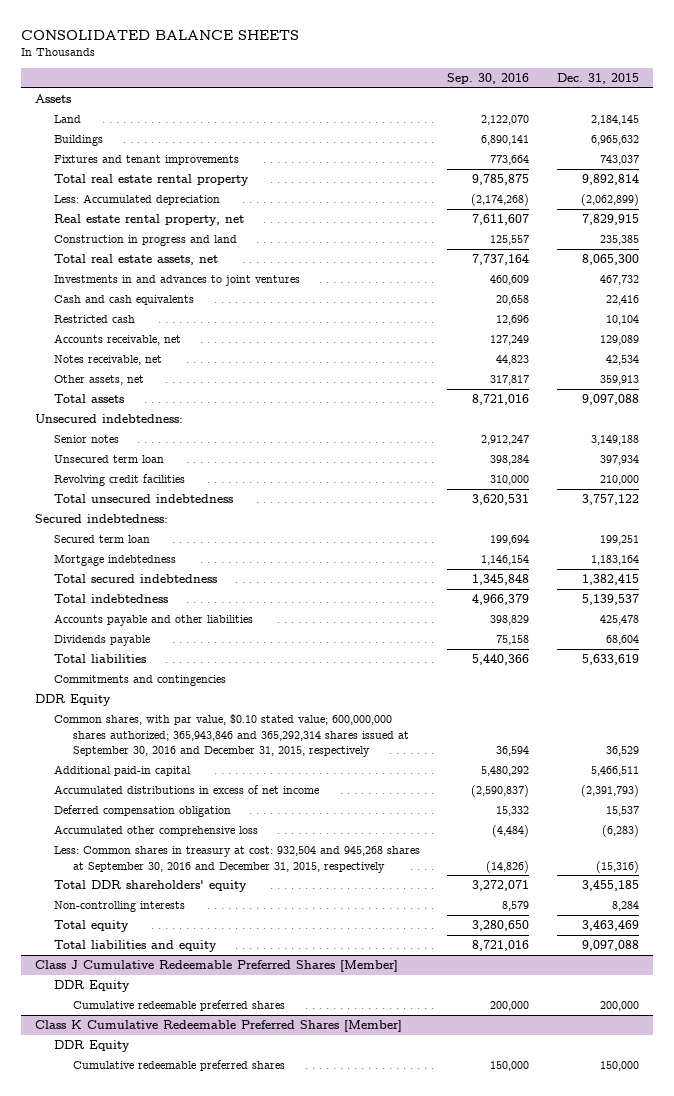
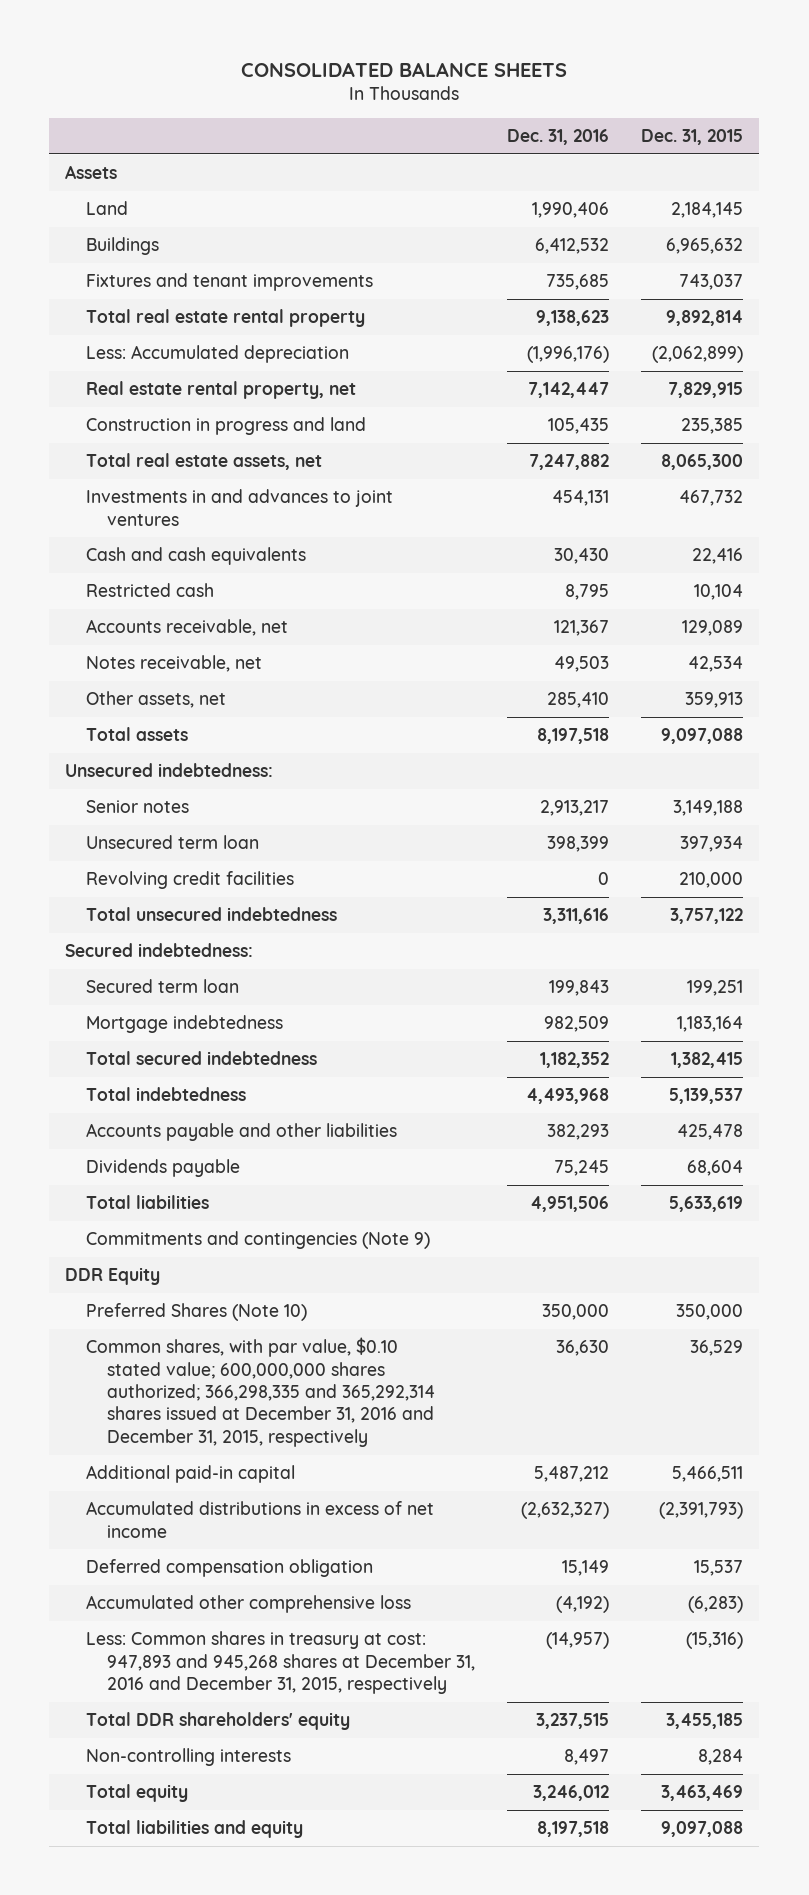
- | Sep. 30, 2016 | Dec. 31, 2015
+ | Dec. 31, 2016 | Dec. 31, 2015
- Commitments and contingencies
+ Commitments and contingencies (Note 9)
- Common shares, with par value, $0.10 stated value; 600,000,000 shares authorized; 365,943,846 and 365,292,314 shares issued at September 30, 2016 and December 31, 2015, respectively | 36,594 | 36,529
+ Preferred Shares (Note 10) | 350,000 | 350,000
+ Common shares, with par value, $0.10 stated value; 600,000,000 shares authorized; 366,298,335 and 365,292,314 shares issued at December 31, 2016 and December 31, 2015, respectively | 36,630 | 36,529
- Less: Common shares in treasury at cost: 932,504 and 945,268 shares at September 30, 2016 and December 31, 2015, respectively | (14,826) | (15,316)
+ Less: Common shares in treasury at cost: 947,893 and 945,268 shares at December 31, 2016 and December 31, 2015, respectively | (14,957) | (15,316)
- Class J Cumulative Redeemable Preferred Shares [Member]
- DDR Equity
- Cumulative redeemable preferred shares | 200,000 | 200,000
- Class K Cumulative Redeemable Preferred Shares [Member]
- DDR Equity
- Cumulative redeemable preferred shares | 150,000 | 150,000

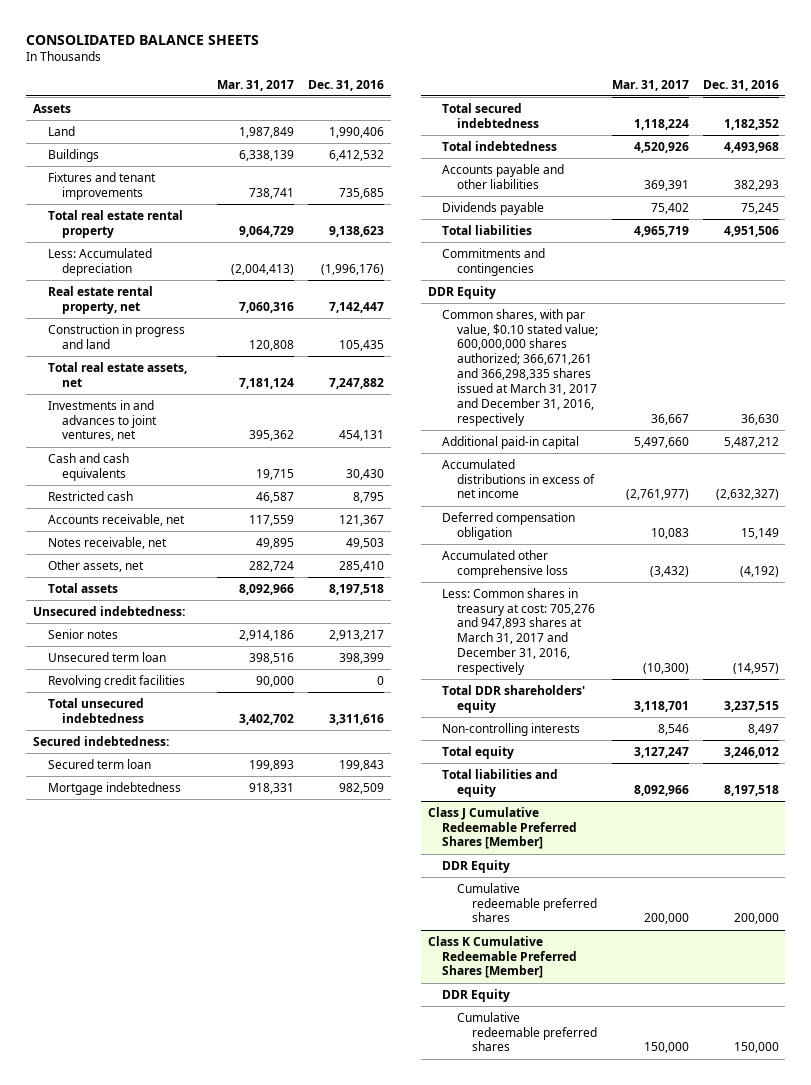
- | Dec. 31, 2016 | Dec. 31, 2015
+ | Mar. 31, 2017 | Dec. 31, 2016
- Investments in and advances to joint ventures | 454,131 | 467,732
+ Investments in and advances to joint ventures, net | 395,362 | 454,131
- Commitments and contingencies (Note 9)
+ Commitments and contingencies
- Preferred Shares (Note 10) | 350,000 | 350,000
- Common shares, with par value, $0.10 stated value; 600,000,000 shares authorized; 366,298,335 and 365,292,314 shares issued at December 31, 2016 and December 31, 2015, respectively | 36,630 | 36,529
+ Common shares, with par value, $0.10 stated value; 600,000,000 shares authorized; 366,671,261 and 366,298,335 shares issued at March 31, 2017 and December 31, 2016, respectively | 36,667 | 36,630
- Less: Common shares in treasury at cost: 947,893 and 945,268 shares at December 31, 2016 and December 31, 2015, respectively | (14,957) | (15,316)
+ Less: Common shares in treasury at cost: 705,276 and 947,893 shares at March 31, 2017 and December 31, 2016, respectively | (10,300) | (14,957)
+ Class J Cumulative Redeemable Preferred Shares [Member]
+ DDR Equity
+ Cumulative redeemable preferred shares | 200,000 | 200,000
+ Class K Cumulative Redeemable Preferred Shares [Member]
+ DDR Equity
+ Cumulative redeemable preferred shares | 150,000 | 150,000

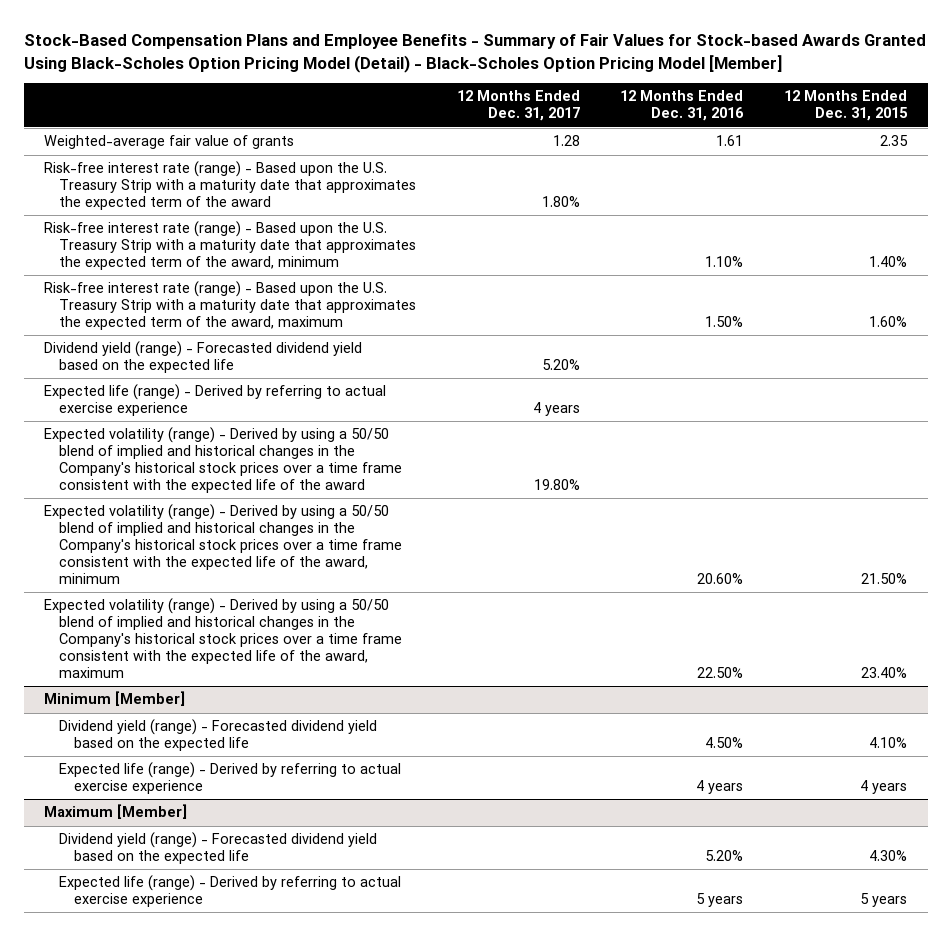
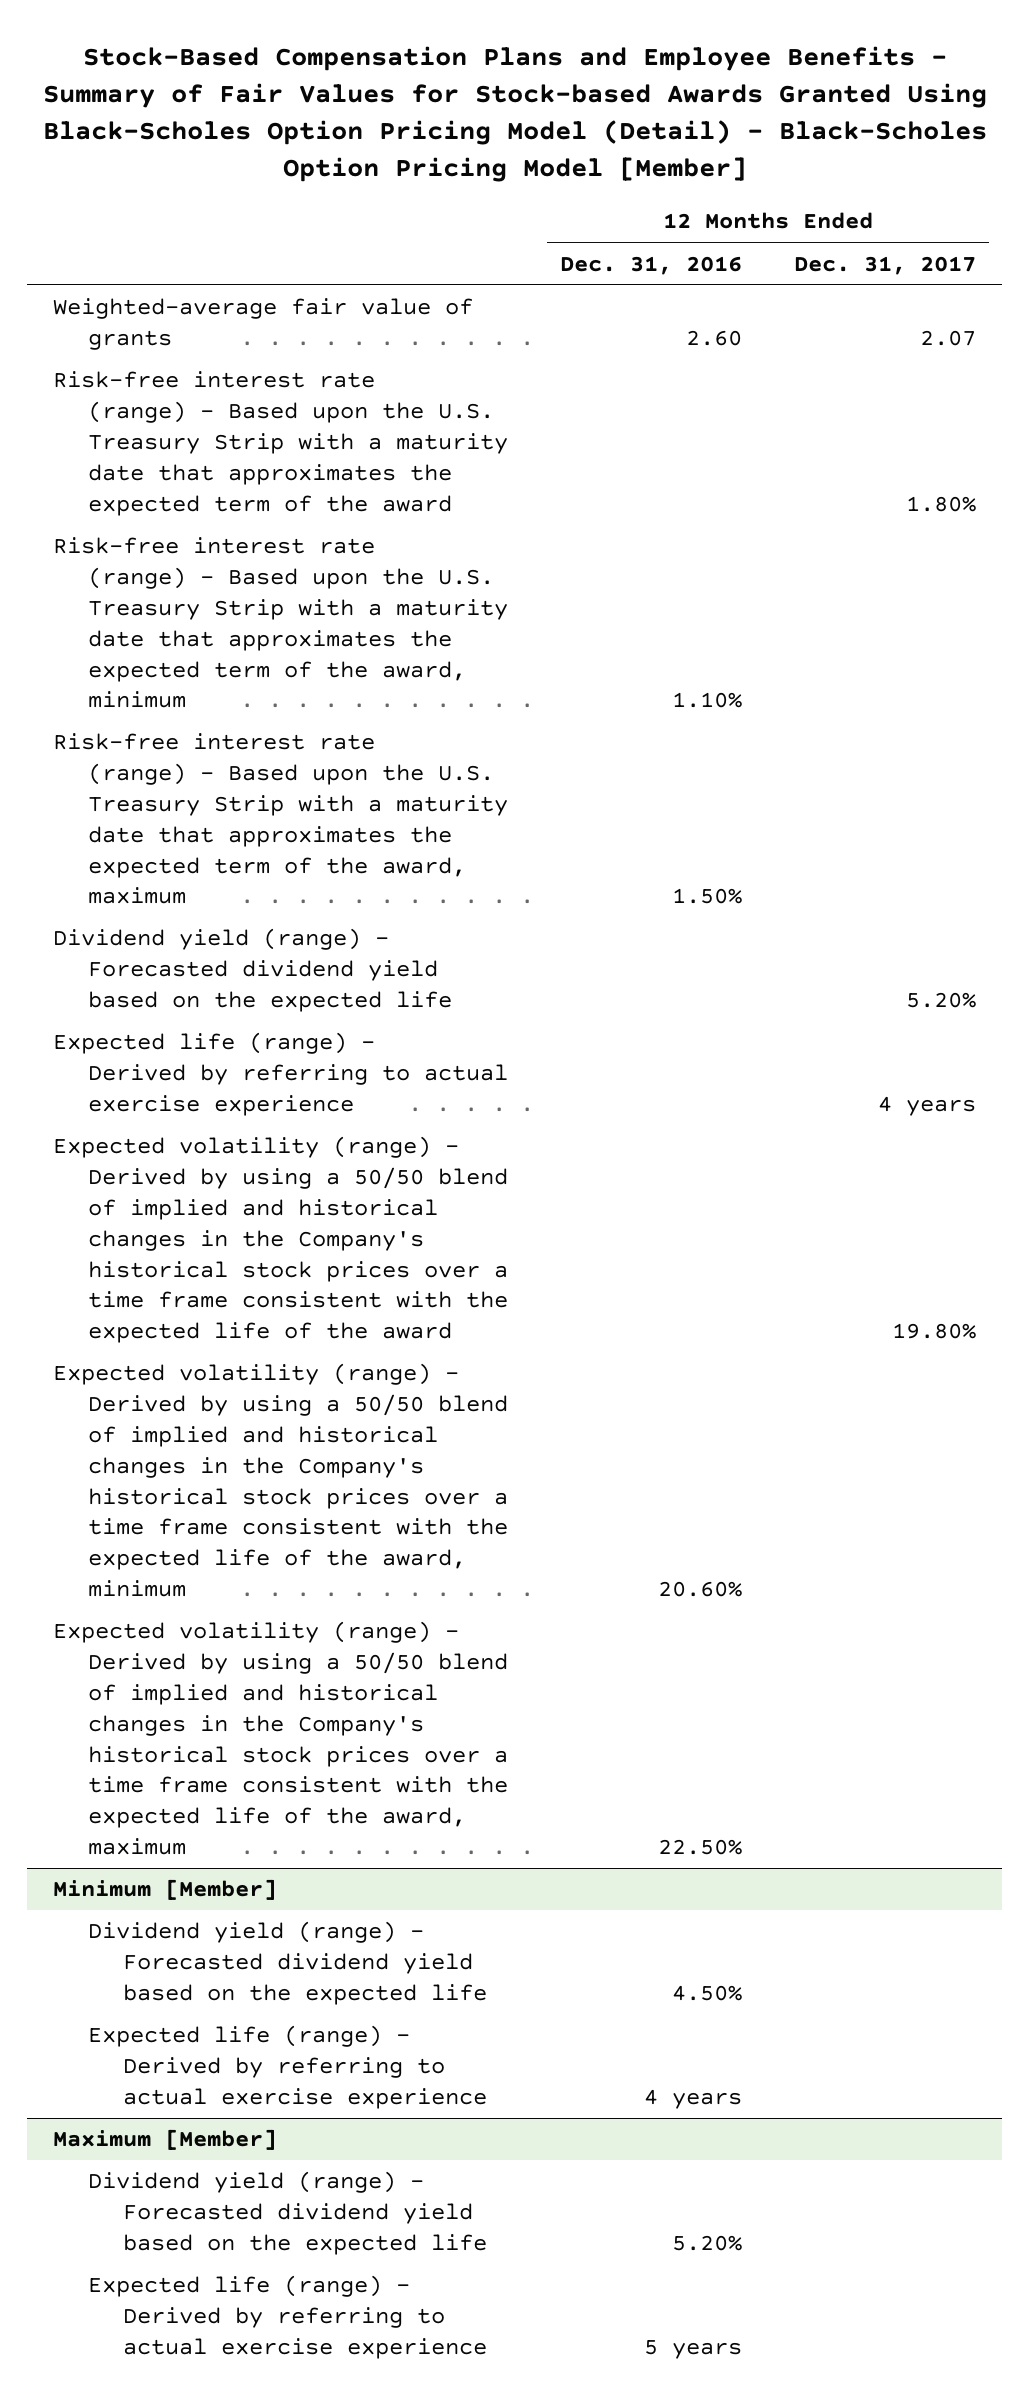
- | 12 Months Ended Dec. 31, 2017 | 12 Months Ended Dec. 31, 2016 | 12 Months Ended Dec. 31, 2015
+ | 12 Months Ended Dec. 31, 2016 | 12 Months Ended Dec. 31, 2017
- Weighted-average fair value of grants | 1.28 | 1.61 | 2.35
+ Weighted-average fair value of grants | 2.60 | 2.07

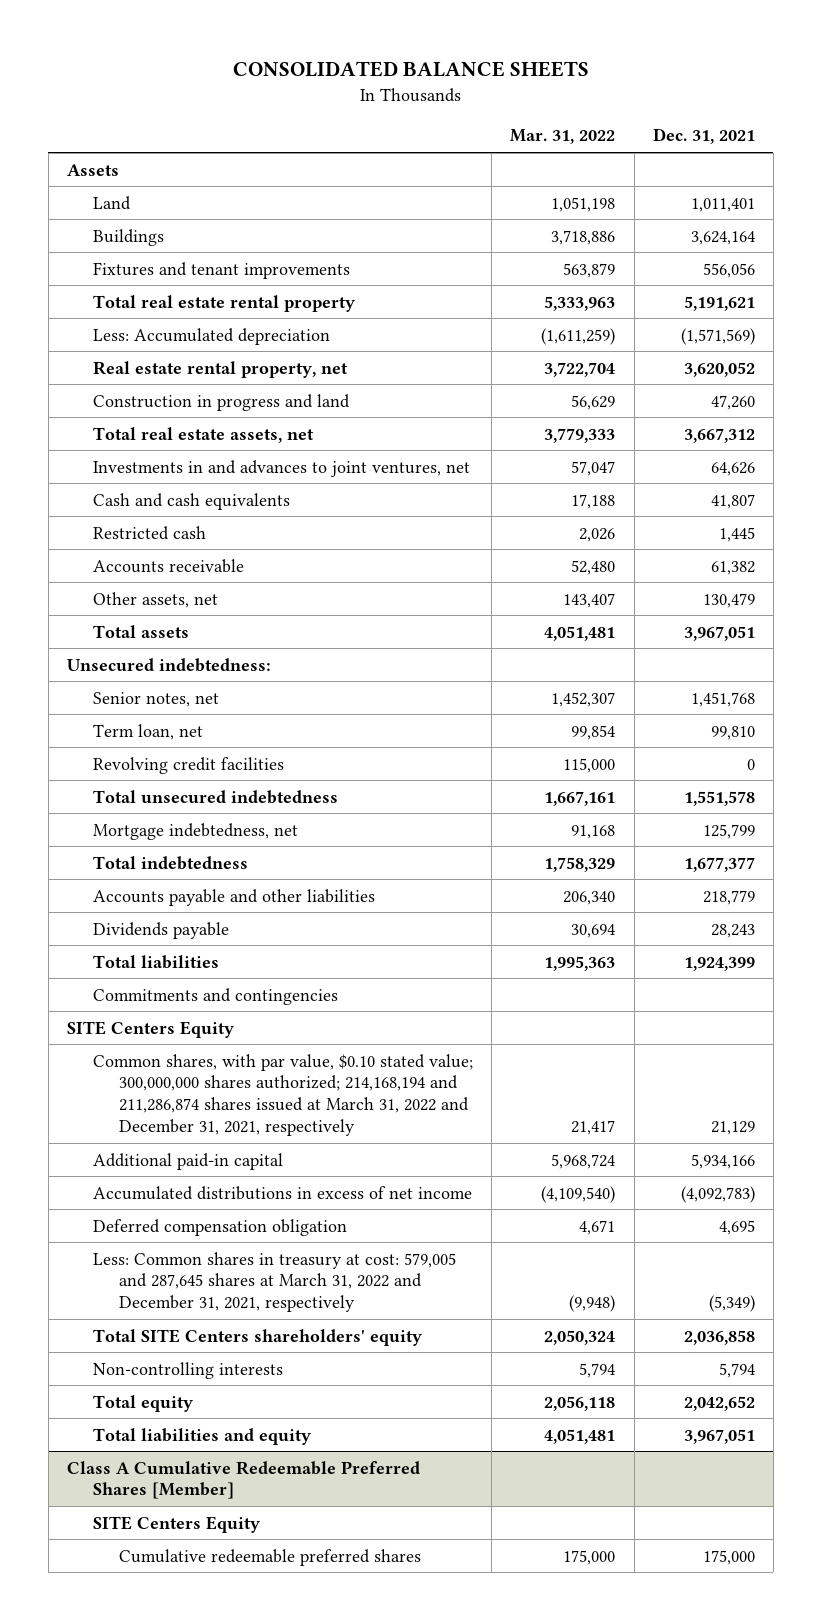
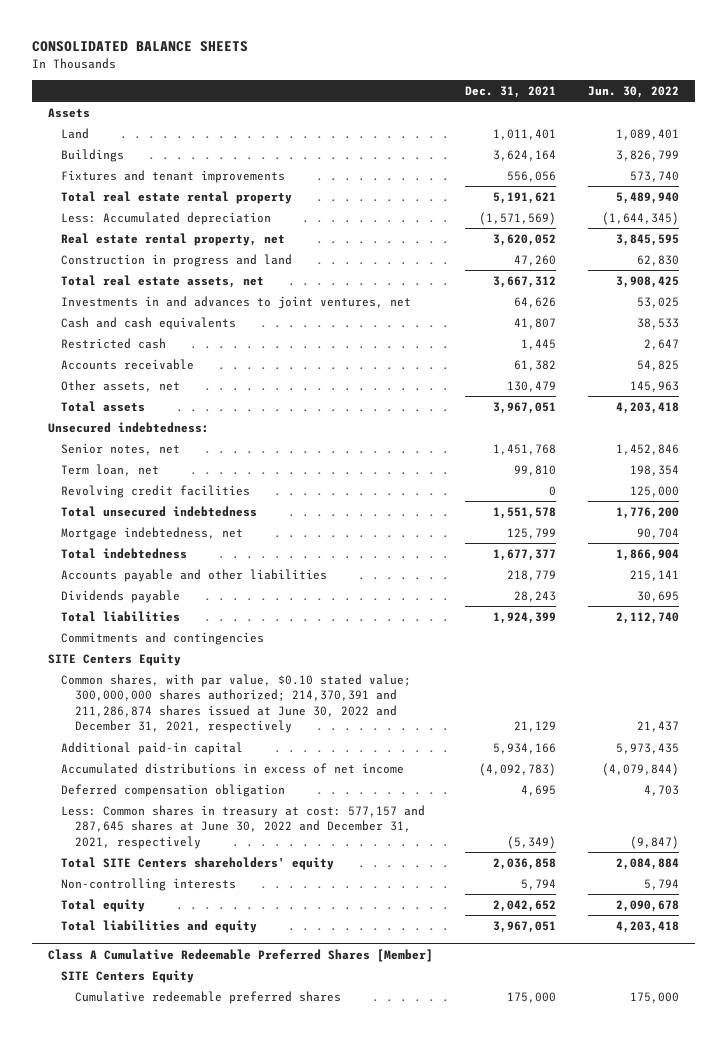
- | Mar. 31, 2022 | Dec. 31, 2021
+ | Dec. 31, 2021 | Jun. 30, 2022
- Common shares, with par value, $0.10 stated value; 300,000,000 shares authorized; 214,168,194 and 211,286,874 shares issued at March 31, 2022 and December 31, 2021, respectively | 21,417 | 21,129
+ Common shares, with par value, $0.10 stated value; 300,000,000 shares authorized; 214,370,391 and 211,286,874 shares issued at June 30, 2022 and December 31, 2021, respectively | 21,129 | 21,437
- Less: Common shares in treasury at cost: 579,005 and 287,645 shares at March 31, 2022 and December 31, 2021, respectively | (9,948) | (5,349)
+ Less: Common shares in treasury at cost: 577,157 and 287,645 shares at June 30, 2022 and December 31, 2021, respectively | (5,349) | (9,847)

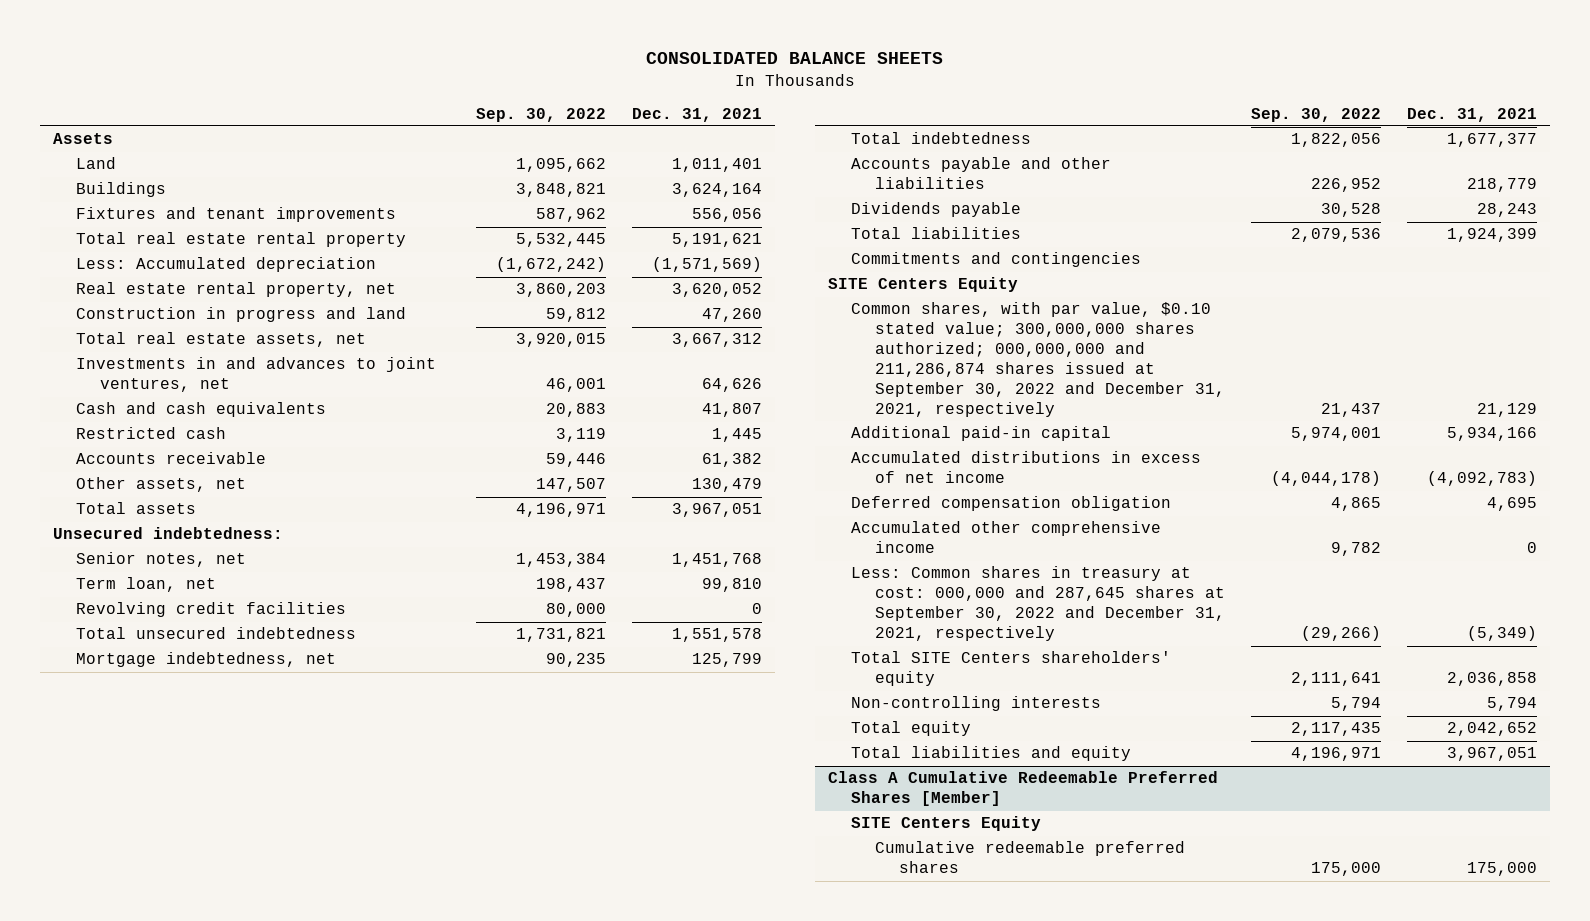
- | Dec. 31, 2021 | Jun. 30, 2022
+ | Sep. 30, 2022 | Dec. 31, 2021
- Common shares, with par value, $0.10 stated value; 300,000,000 shares authorized; 214,370,391 and 211,286,874 shares issued at June 30, 2022 and December 31, 2021, respectively | 21,129 | 21,437
+ Common shares, with par value, $0.10 stated value; 300,000,000 shares authorized; 000,000,000 and 211,286,874 shares issued at September 30, 2022 and December 31, 2021, respectively | 21,437 | 21,129
- Less: Common shares in treasury at cost: 577,157 and 287,645 shares at June 30, 2022 and December 31, 2021, respectively | (5,349) | (9,847)
+ Accumulated other comprehensive income | 9,782 | 0
+ Less: Common shares in treasury at cost: 000,000 and 287,645 shares at September 30, 2022 and December 31, 2021, respectively | (29,266) | (5,349)

